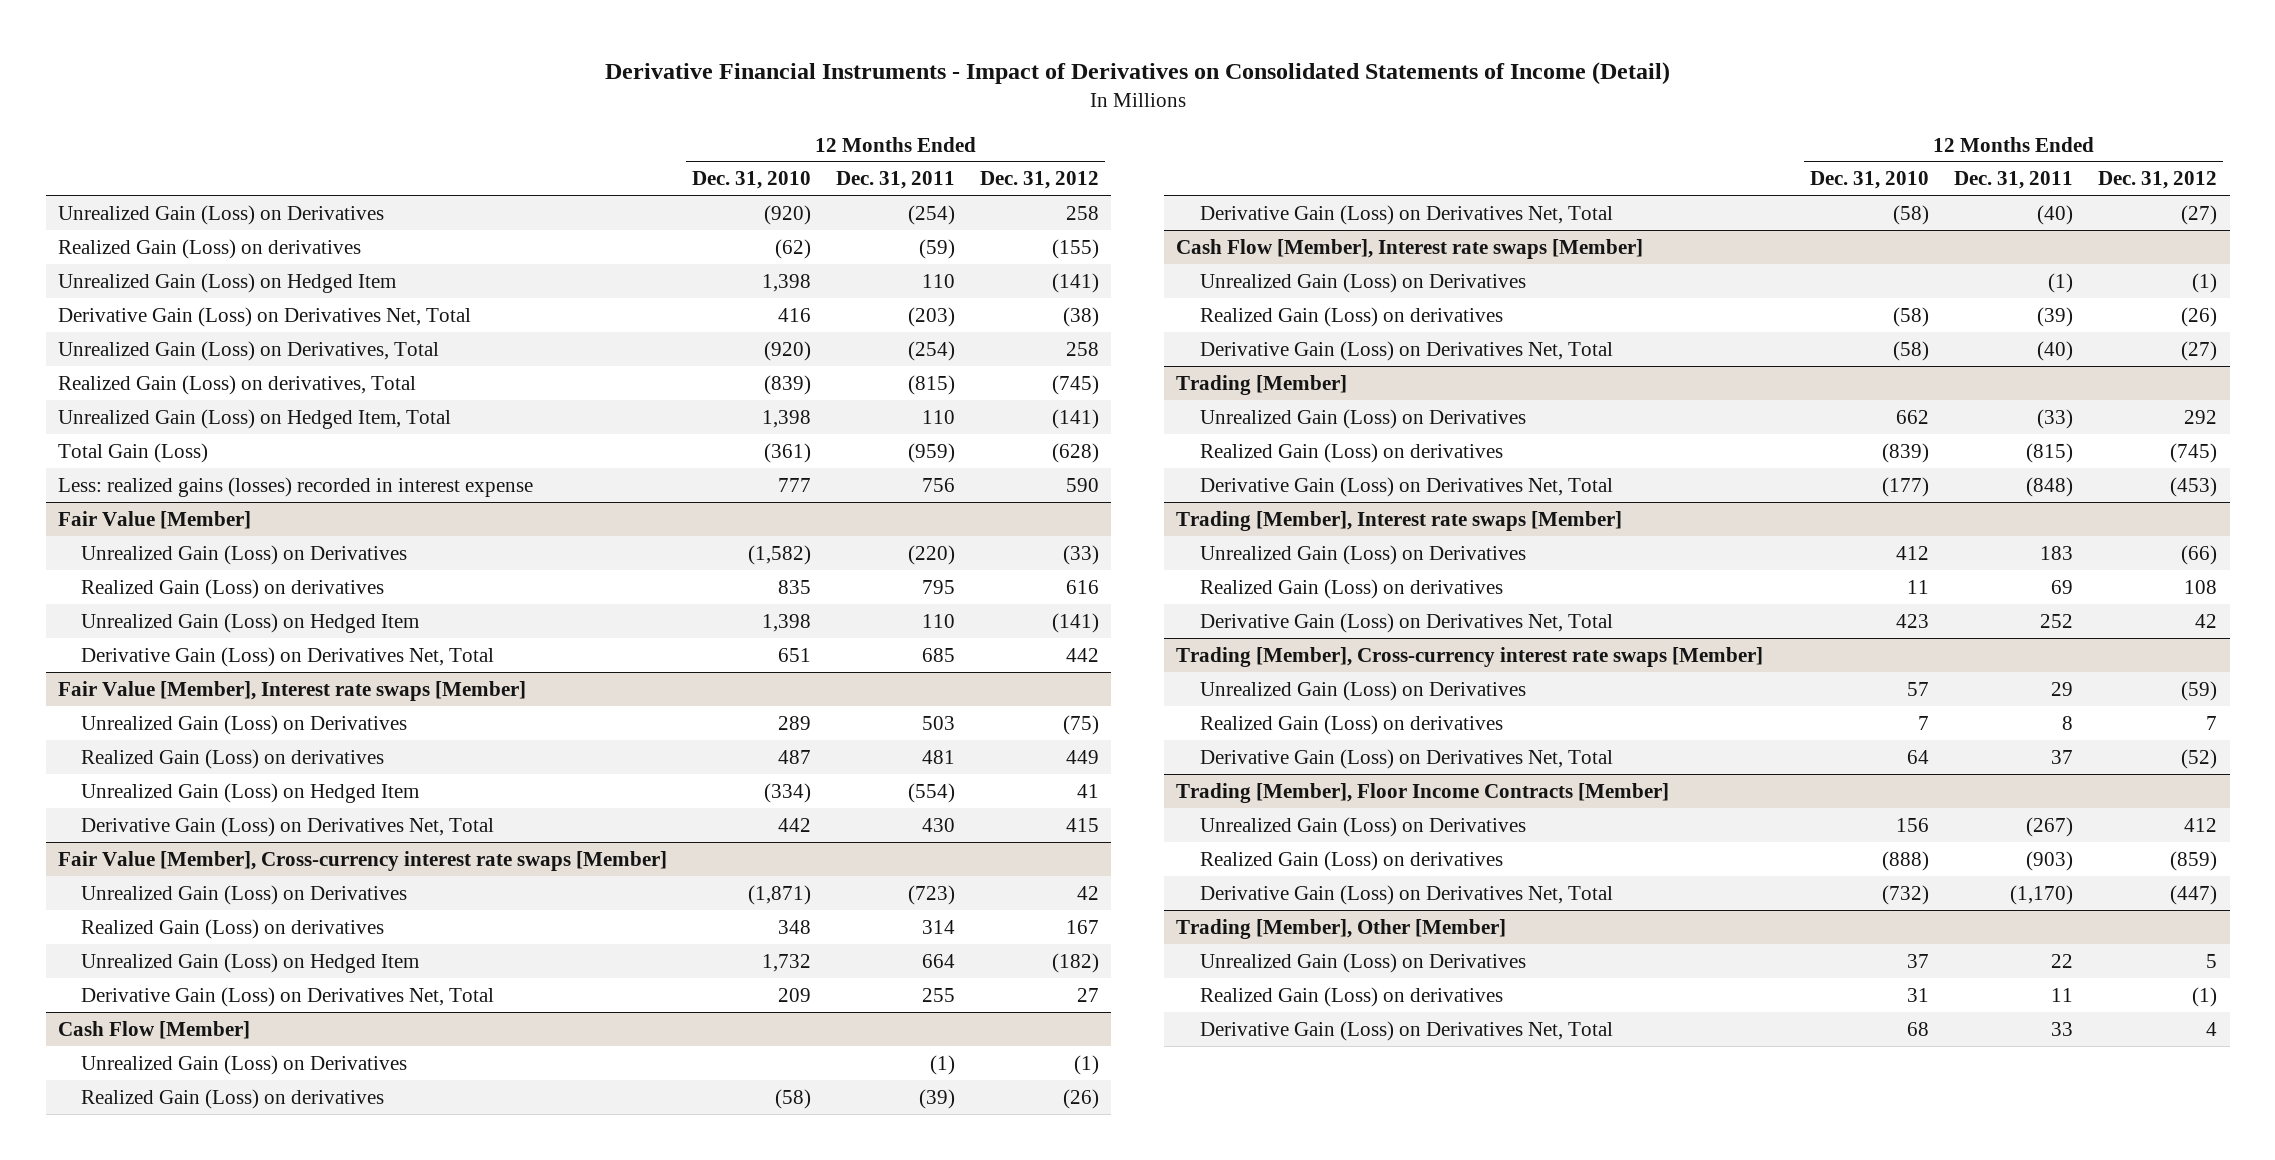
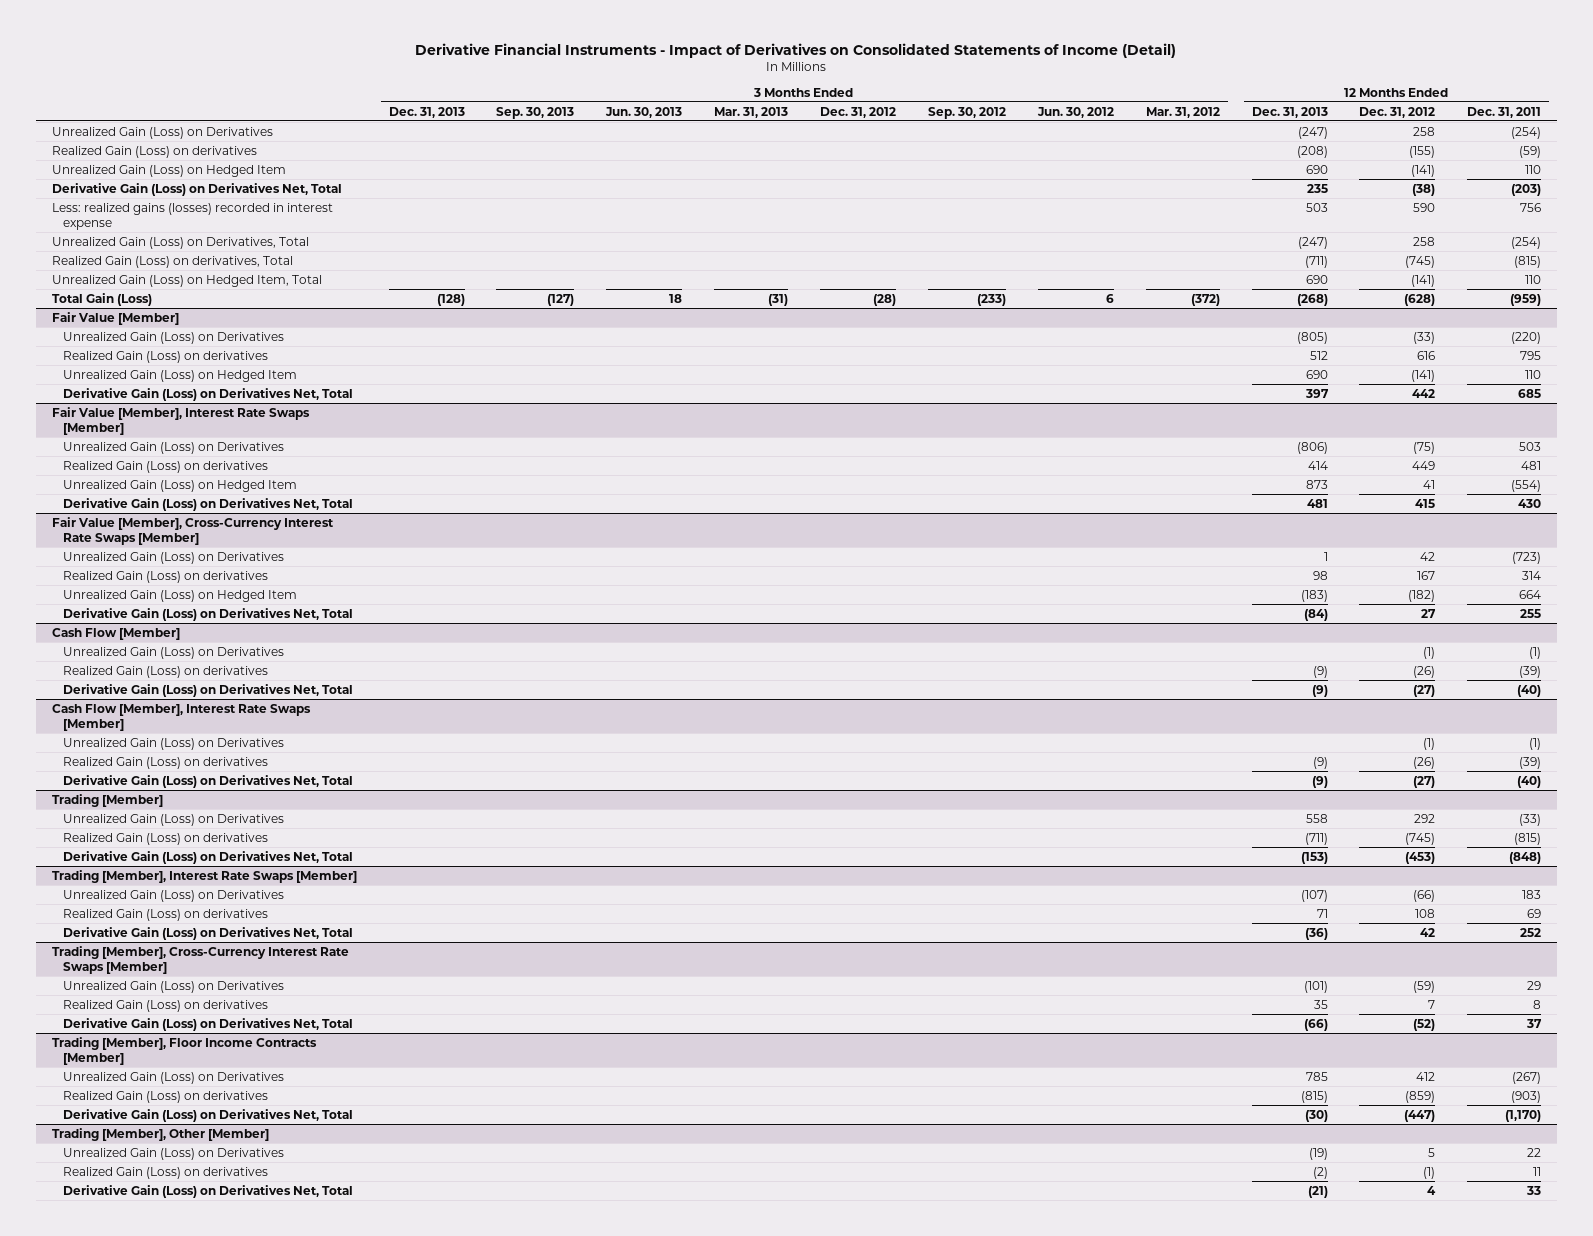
- | 12 Months Ended Dec. 31, 2010 | 12 Months Ended Dec. 31, 2011 | 12 Months Ended Dec. 31, 2012
+ | 3 Months Ended Dec. 31, 2013 | 3 Months Ended Sep. 30, 2013 | 3 Months Ended Jun. 30, 2013 | 3 Months Ended Mar. 31, 2013 | 3 Months Ended Dec. 31, 2012 | 3 Months Ended Sep. 30, 2012 | 3 Months Ended Jun. 30, 2012 | 3 Months Ended Mar. 31, 2012 | 12 Months Ended Dec. 31, 2013 | 12 Months Ended Dec. 31, 2012 | 12 Months Ended Dec. 31, 2011
moved up: Less: realized gains (losses) recorded in interest expense | | | | | | | | | 503 | 590 | 756
- Fair Value [Member], Interest rate swaps [Member]
+ Fair Value [Member], Interest Rate Swaps [Member]
- Fair Value [Member], Cross-currency interest rate swaps [Member]
+ Fair Value [Member], Cross-Currency Interest Rate Swaps [Member]
- Cash Flow [Member], Interest rate swaps [Member]
+ Cash Flow [Member], Interest Rate Swaps [Member]
- Trading [Member], Interest rate swaps [Member]
+ Trading [Member], Interest Rate Swaps [Member]
- Trading [Member], Cross-currency interest rate swaps [Member]
+ Trading [Member], Cross-Currency Interest Rate Swaps [Member]

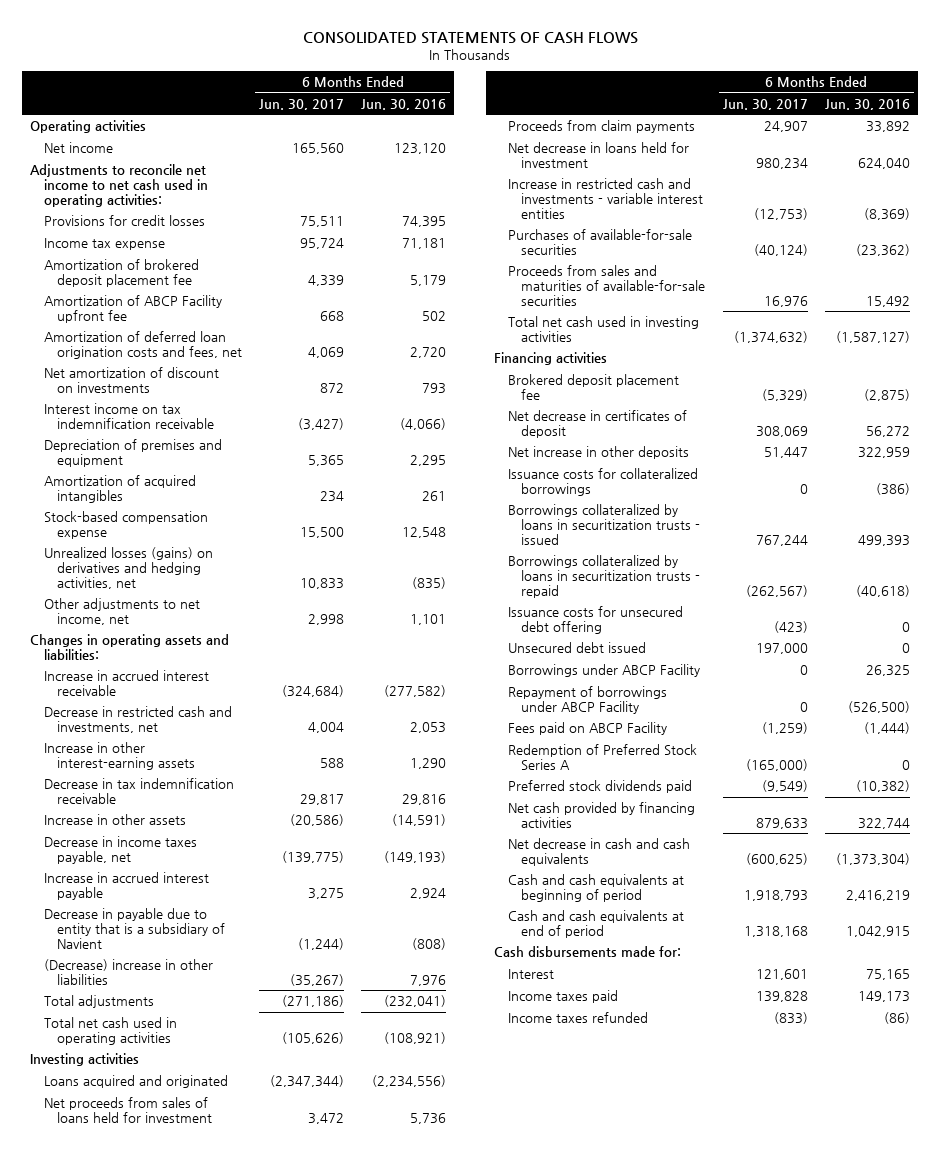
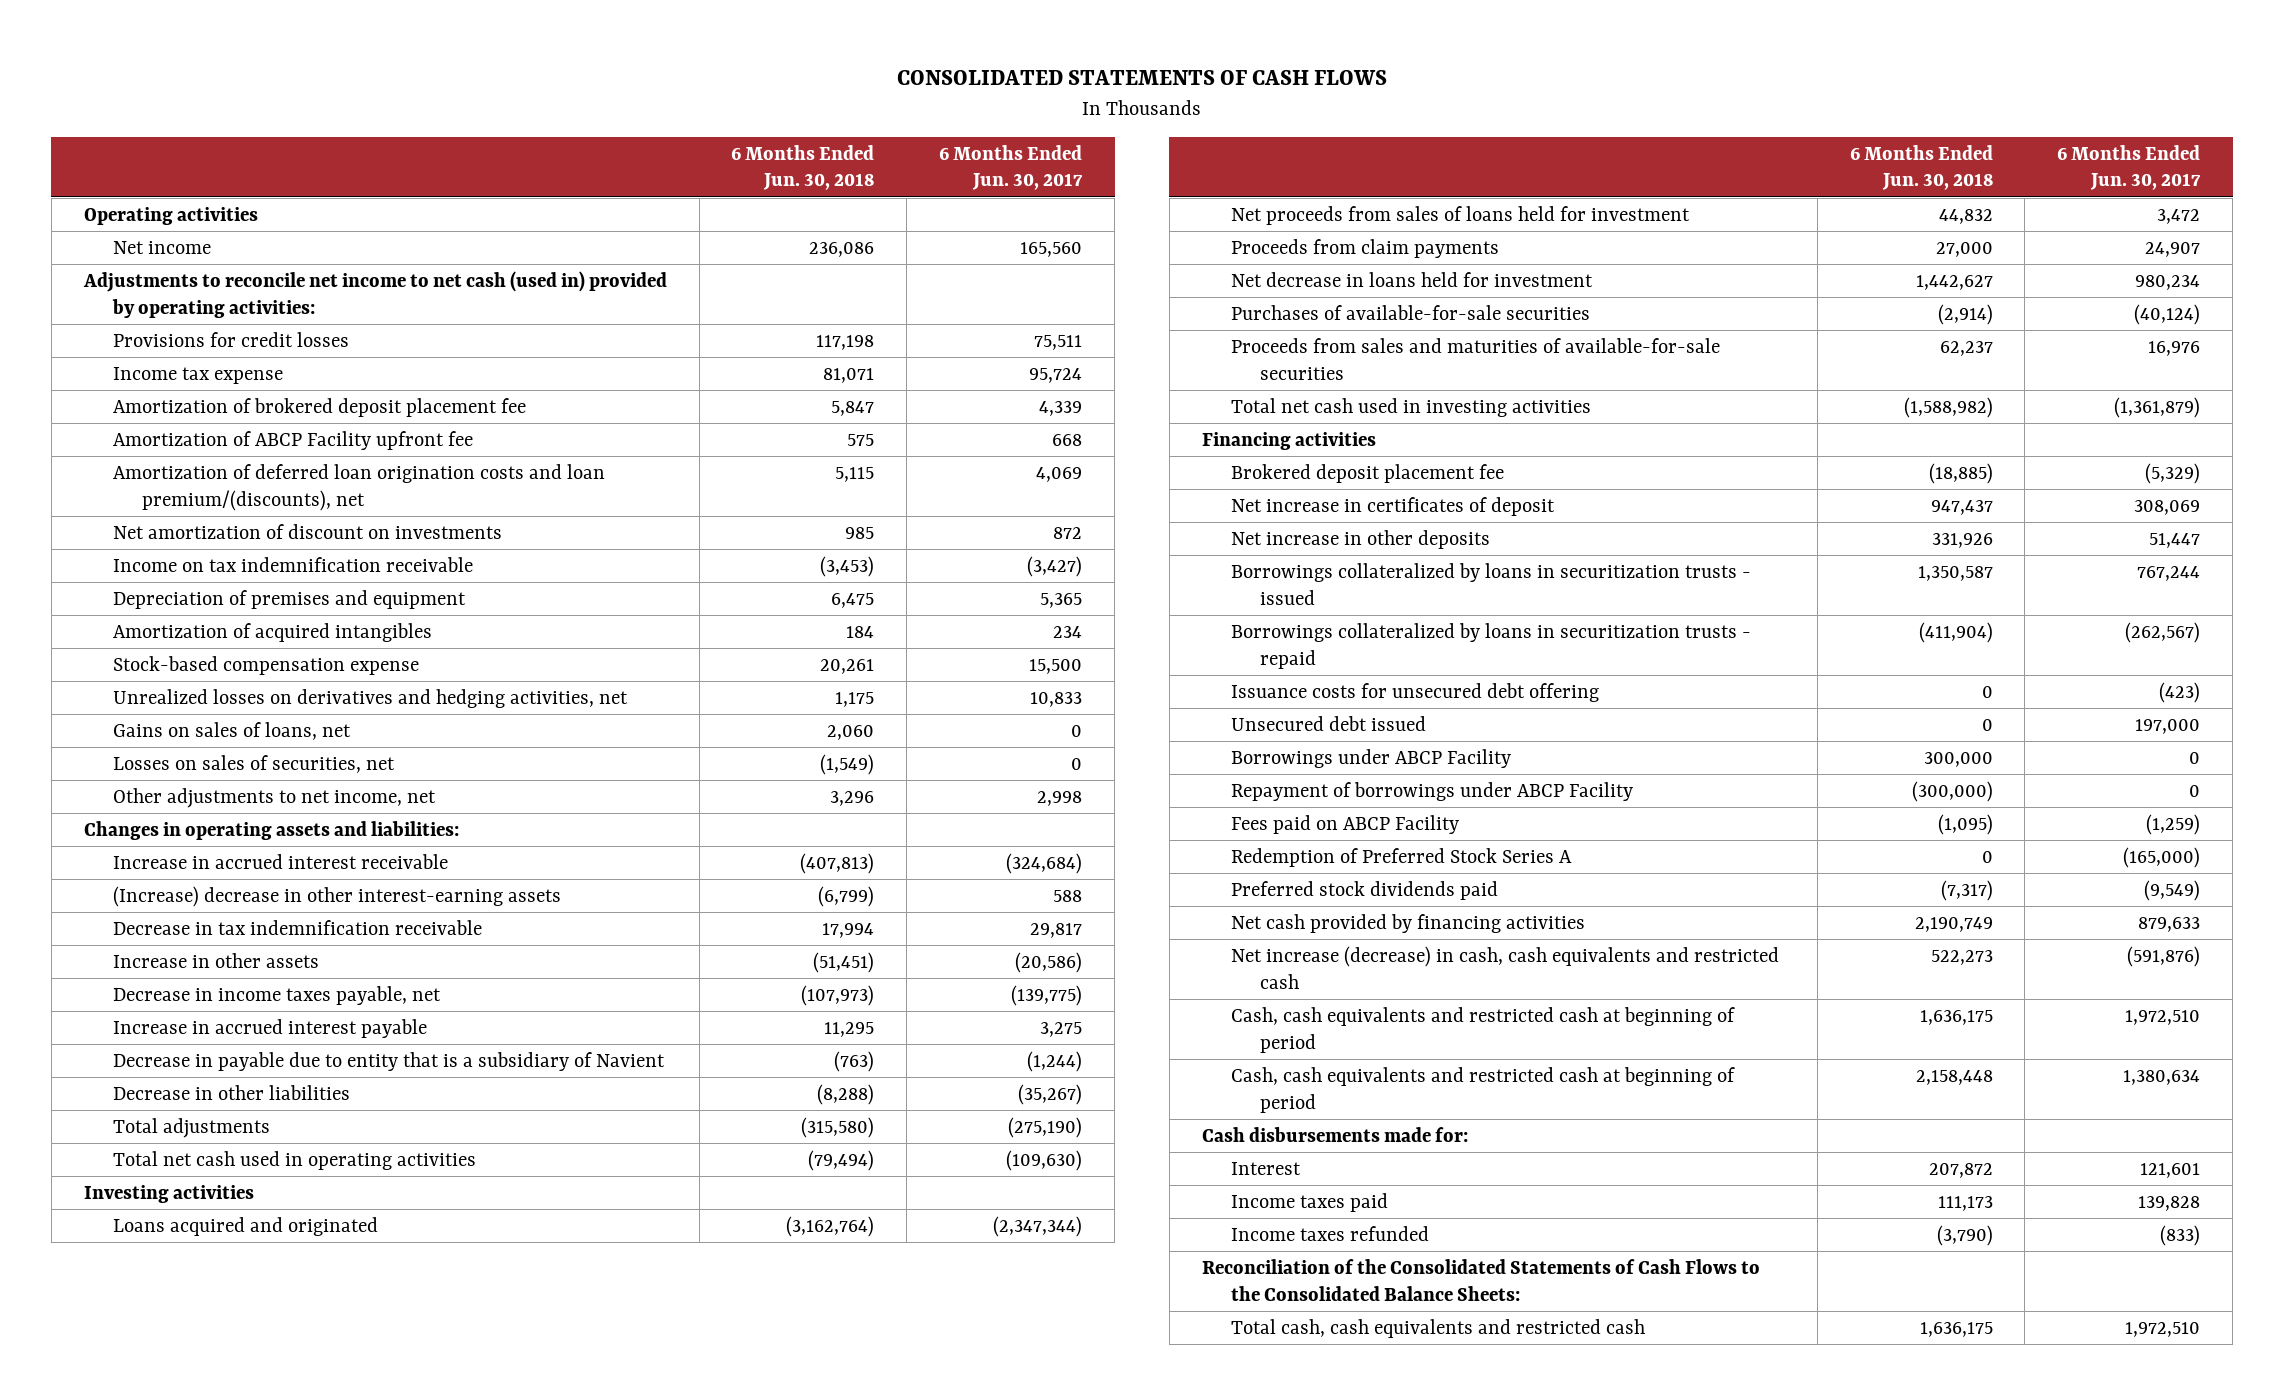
- | 6 Months Ended Jun. 30, 2017 | 6 Months Ended Jun. 30, 2016
+ | 6 Months Ended Jun. 30, 2018 | 6 Months Ended Jun. 30, 2017
- Adjustments to reconcile net income to net cash used in operating activities:
+ Adjustments to reconcile net income to net cash (used in) provided by operating activities:
- Amortization of deferred loan origination costs and fees, net | 4,069 | 2,720
+ Amortization of deferred loan origination costs and loan premium/(discounts), net | 5,115 | 4,069
- Interest income on tax indemnification receivable | (3,427) | (4,066)
+ Income on tax indemnification receivable | (3,453) | (3,427)
- Unrealized losses (gains) on derivatives and hedging activities, net | 10,833 | (835)
+ Unrealized losses on derivatives and hedging activities, net | 1,175 | 10,833
+ Gains on sales of loans, net | 2,060 | 0
+ Losses on sales of securities, net | (1,549) | 0
- Decrease in restricted cash and investments, net | 4,004 | 2,053
- Increase in other interest-earning assets | 588 | 1,290
+ (Increase) decrease in other interest-earning assets | (6,799) | 588
- (Decrease) increase in other liabilities | (35,267) | 7,976
- Total adjustments | (271,186) | (232,041)
- Total net cash used in operating activities | (105,626) | (108,921)
+ Decrease in other liabilities | (8,288) | (35,267)
+ Total adjustments | (315,580) | (275,190)
+ Total net cash used in operating activities | (79,494) | (109,630)
- Increase in restricted cash and investments - variable interest entities | (12,753) | (8,369)
- Total net cash used in investing activities | (1,374,632) | (1,587,127)
+ Total net cash used in investing activities | (1,588,982) | (1,361,879)
- Net decrease in certificates of deposit | 308,069 | 56,272
+ Net increase in certificates of deposit | 947,437 | 308,069
- Issuance costs for collateralized borrowings | 0 | (386)
- Net decrease in cash and cash equivalents | (600,625) | (1,373,304)
- Cash and cash equivalents at beginning of period | 1,918,793 | 2,416,219
- Cash and cash equivalents at end of period | 1,318,168 | 1,042,915
+ Net increase (decrease) in cash, cash equivalents and restricted cash | 522,273 | (591,876)
+ Cash, cash equivalents and restricted cash at beginning of period | 1,636,175 | 1,972,510
+ Cash, cash equivalents and restricted cash at beginning of period | 2,158,448 | 1,380,634
+ Reconciliation of the Consolidated Statements of Cash Flows to the Consolidated Balance Sheets:
+ Total cash, cash equivalents and restricted cash | 1,636,175 | 1,972,510

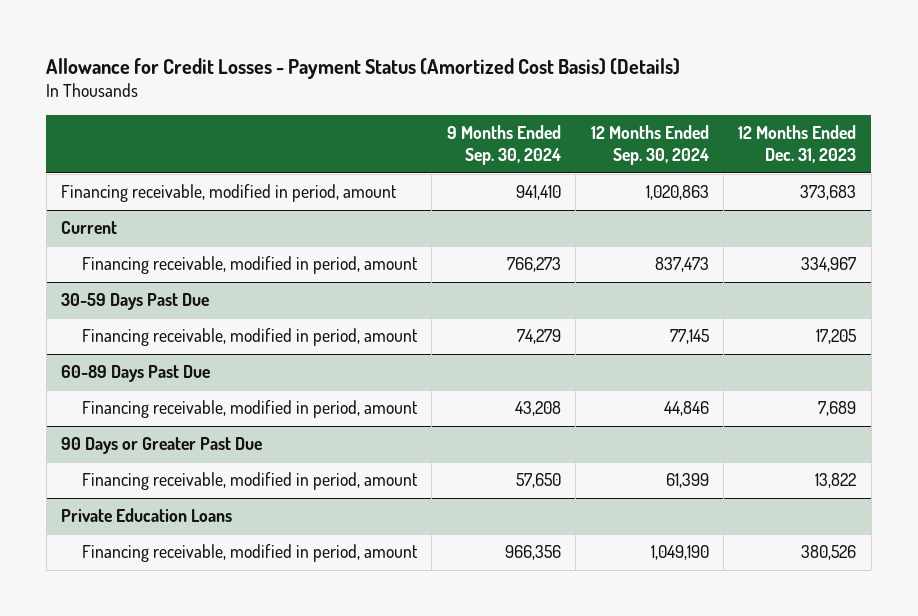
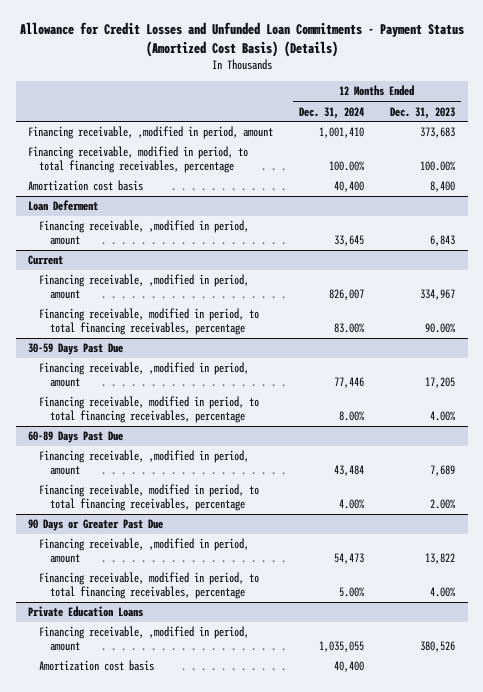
- Allowance for Credit Losses - Payment Status (Amortized Cost Basis) (Details)
+ Allowance for Credit Losses and Unfunded Loan Commitments - Payment Status (Amortized Cost Basis) (Details)
- | 9 Months Ended Sep. 30, 2024 | 12 Months Ended Sep. 30, 2024 | 12 Months Ended Dec. 31, 2023
+ | 12 Months Ended Dec. 31, 2024 | 12 Months Ended Dec. 31, 2023
- Financing receivable, modified in period, amount | 941,410 | 1,020,863 | 373,683
+ Financing receivable, ,modified in period, amount | 1,001,410 | 373,683
+ Financing receivable, modified in period, to total financing receivables, percentage | 100.00% | 100.00%
+ Amortization cost basis | 40,400 | 8,400
+ Loan Deferment
+ Financing receivable, ,modified in period, amount | 33,645 | 6,843
@ Current
- Financing receivable, modified in period, amount | 766,273 | 837,473 | 334,967
+ Financing receivable, ,modified in period, amount | 826,007 | 334,967
+ Financing receivable, modified in period, to total financing receivables, percentage | 83.00% | 90.00%
@ 30-59 Days Past Due
- Financing receivable, modified in period, amount | 74,279 | 77,145 | 17,205
+ Financing receivable, ,modified in period, amount | 77,446 | 17,205
+ Financing receivable, modified in period, to total financing receivables, percentage | 8.00% | 4.00%
@ 60-89 Days Past Due
- Financing receivable, modified in period, amount | 43,208 | 44,846 | 7,689
+ Financing receivable, ,modified in period, amount | 43,484 | 7,689
+ Financing receivable, modified in period, to total financing receivables, percentage | 4.00% | 2.00%
@ 90 Days or Greater Past Due
- Financing receivable, modified in period, amount | 57,650 | 61,399 | 13,822
+ Financing receivable, ,modified in period, amount | 54,473 | 13,822
+ Financing receivable, modified in period, to total financing receivables, percentage | 5.00% | 4.00%
@ Private Education Loans
- Financing receivable, modified in period, amount | 966,356 | 1,049,190 | 380,526
+ Financing receivable, ,modified in period, amount | 1,035,055 | 380,526
+ Amortization cost basis | 40,400 |

